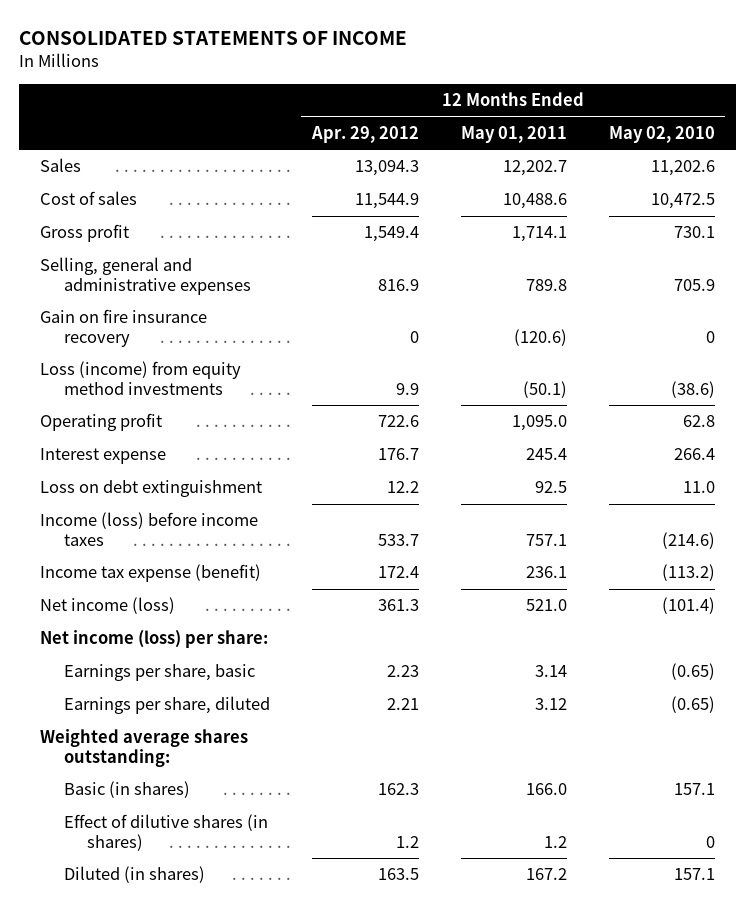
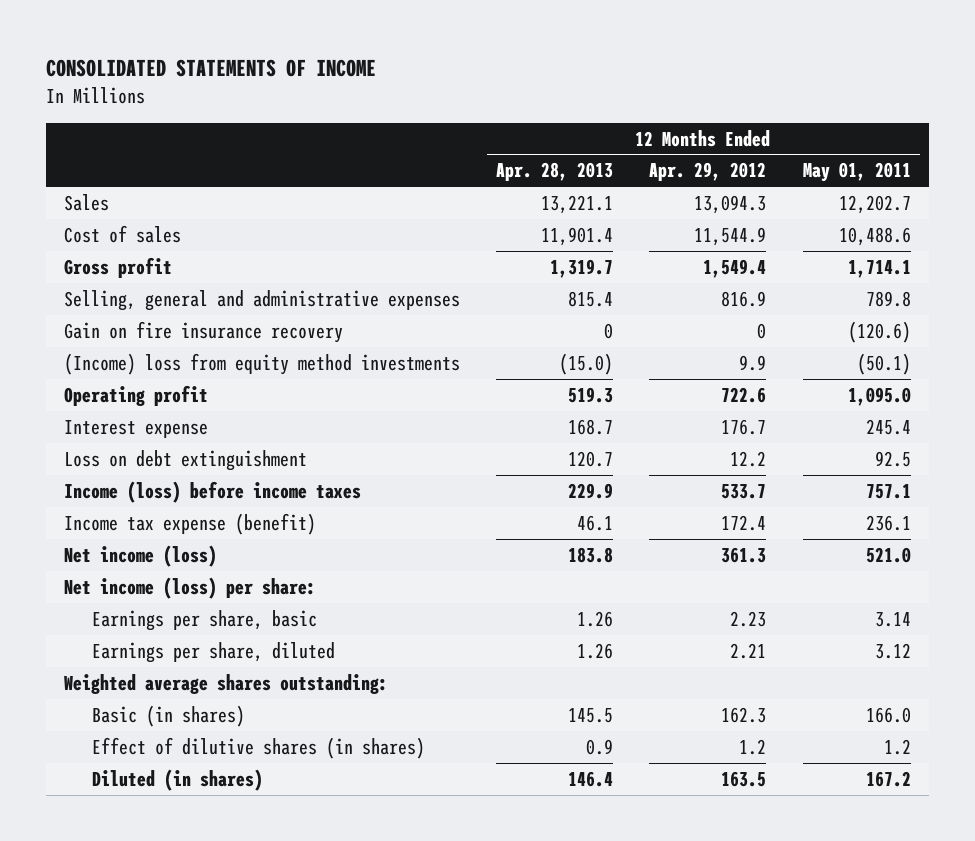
- | 12 Months Ended Apr. 29, 2012 | 12 Months Ended May 01, 2011 | 12 Months Ended May 02, 2010
+ | 12 Months Ended Apr. 28, 2013 | 12 Months Ended Apr. 29, 2012 | 12 Months Ended May 01, 2011
- Loss (income) from equity method investments | 9.9 | (50.1) | (38.6)
+ (Income) loss from equity method investments | (15.0) | 9.9 | (50.1)

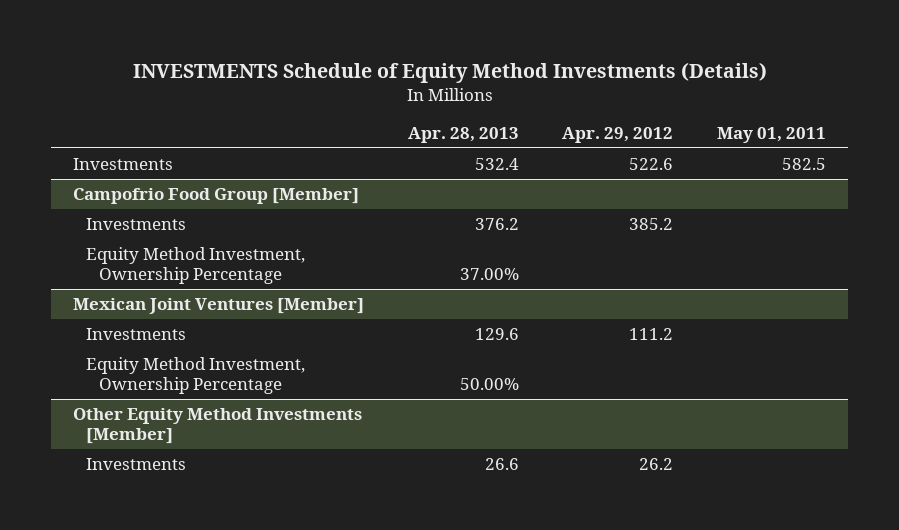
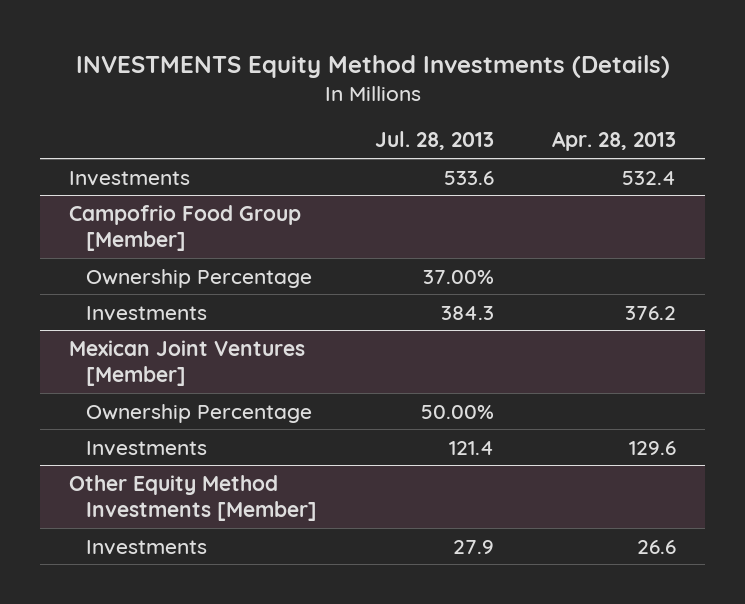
- INVESTMENTS Schedule of Equity Method Investments (Details)
+ INVESTMENTS Equity Method Investments (Details)
- | Apr. 28, 2013 | Apr. 29, 2012 | May 01, 2011
+ | Jul. 28, 2013 | Apr. 28, 2013
@ Campofrio Food Group [Member]
+ Ownership Percentage | 37.00% |
- Equity Method Investment, Ownership Percentage | 37.00% | |
@ Mexican Joint Ventures [Member]
+ Ownership Percentage | 50.00% |
- Equity Method Investment, Ownership Percentage | 50.00% | |

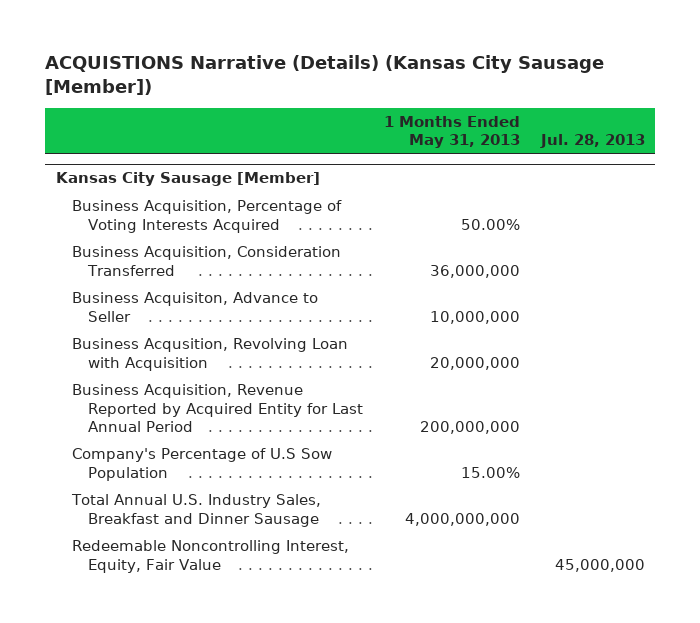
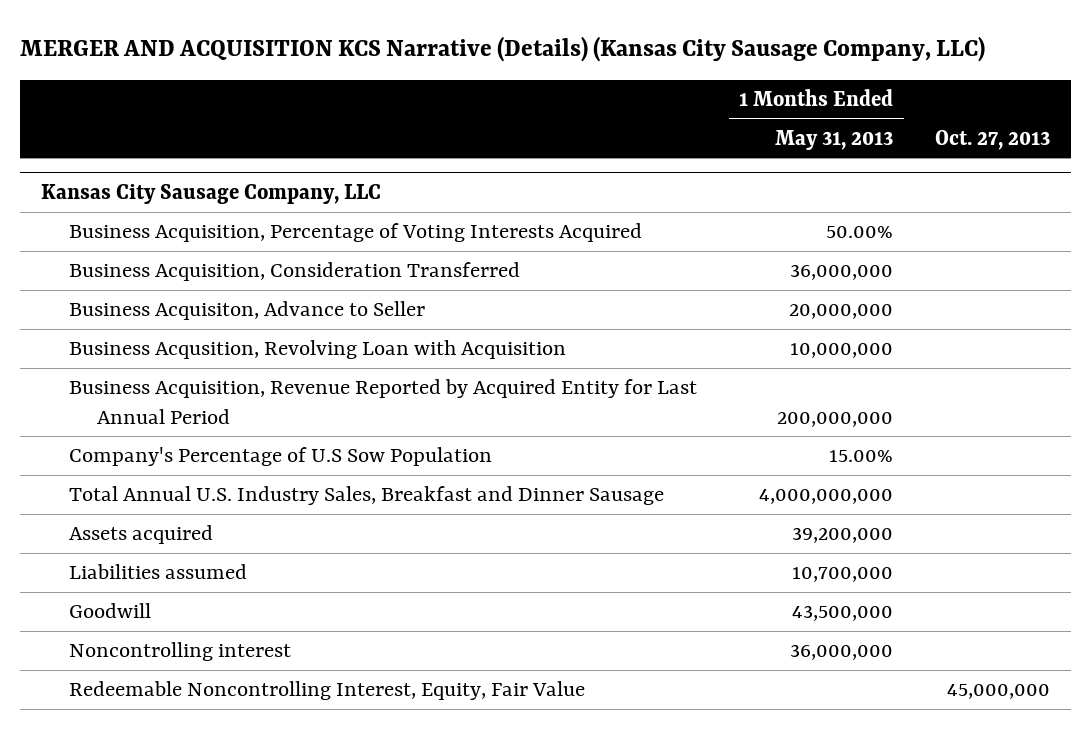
- ACQUISTIONS Narrative (Details) (Kansas City Sausage [Member])
+ MERGER AND ACQUISITION KCS Narrative (Details) (Kansas City Sausage Company, LLC)
- | 1 Months Ended May 31, 2013 | Jul. 28, 2013
+ | 1 Months Ended May 31, 2013 | Oct. 27, 2013
- Kansas City Sausage [Member]
+ Kansas City Sausage Company, LLC
- Business Acquisiton, Advance to Seller | 10,000,000 |
- Business Acqusition, Revolving Loan with Acquisition | 20,000,000 |
+ Business Acquisiton, Advance to Seller | 20,000,000 |
+ Business Acqusition, Revolving Loan with Acquisition | 10,000,000 |
+ Assets acquired | 39,200,000 |
+ Liabilities assumed | 10,700,000 |
+ Goodwill | 43,500,000 |
+ Noncontrolling interest | 36,000,000 |

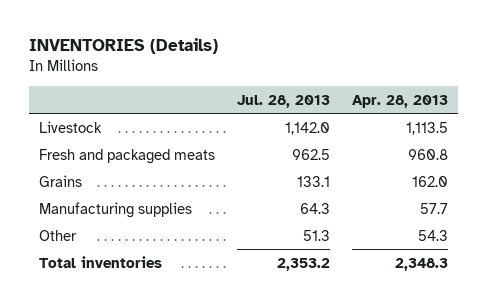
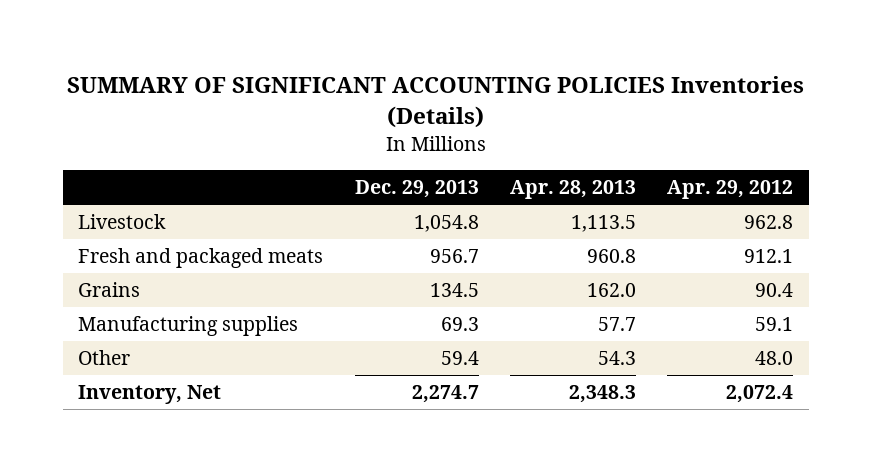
- INVENTORIES (Details)
+ SUMMARY OF SIGNIFICANT ACCOUNTING POLICIES Inventories (Details)
- | Jul. 28, 2013 | Apr. 28, 2013
+ | Dec. 29, 2013 | Apr. 28, 2013 | Apr. 29, 2012
- Total inventories | 2,353.2 | 2,348.3
+ Inventory, Net | 2,274.7 | 2,348.3 | 2,072.4

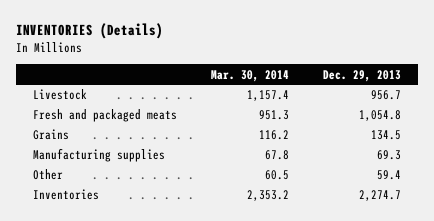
- SUMMARY OF SIGNIFICANT ACCOUNTING POLICIES Inventories (Details)
+ INVENTORIES (Details)
- | Dec. 29, 2013 | Apr. 28, 2013 | Apr. 29, 2012
+ | Mar. 30, 2014 | Dec. 29, 2013
- Livestock | 1,054.8 | 1,113.5 | 962.8
- Fresh and packaged meats | 956.7 | 960.8 | 912.1
+ Livestock | 1,157.4 | 956.7
+ Fresh and packaged meats | 951.3 | 1,054.8
- Inventory, Net | 2,274.7 | 2,348.3 | 2,072.4
+ Inventories | 2,353.2 | 2,274.7

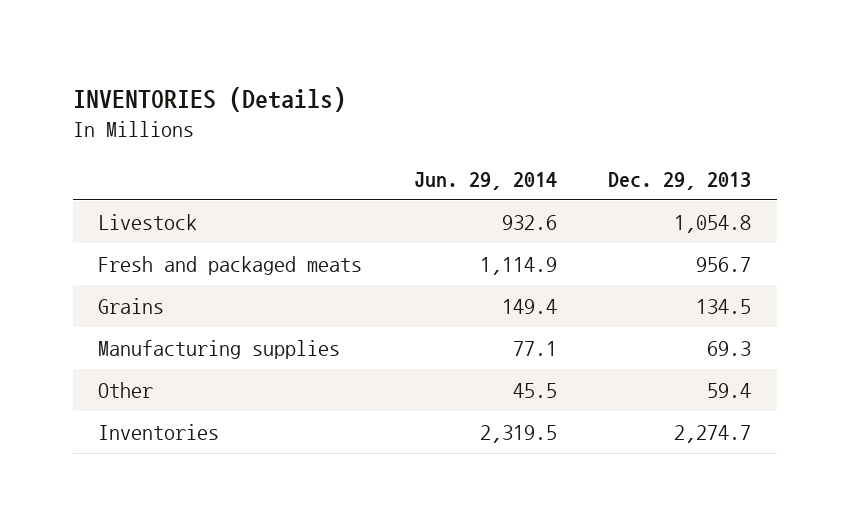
- | Mar. 30, 2014 | Dec. 29, 2013
+ | Jun. 29, 2014 | Dec. 29, 2013
- Livestock | 1,157.4 | 956.7
- Fresh and packaged meats | 951.3 | 1,054.8
+ Livestock | 932.6 | 1,054.8
+ Fresh and packaged meats | 1,114.9 | 956.7

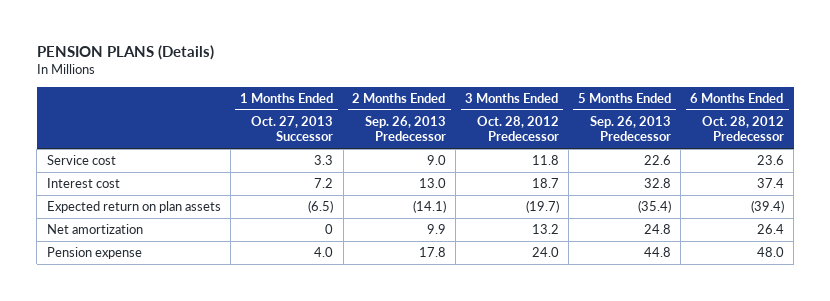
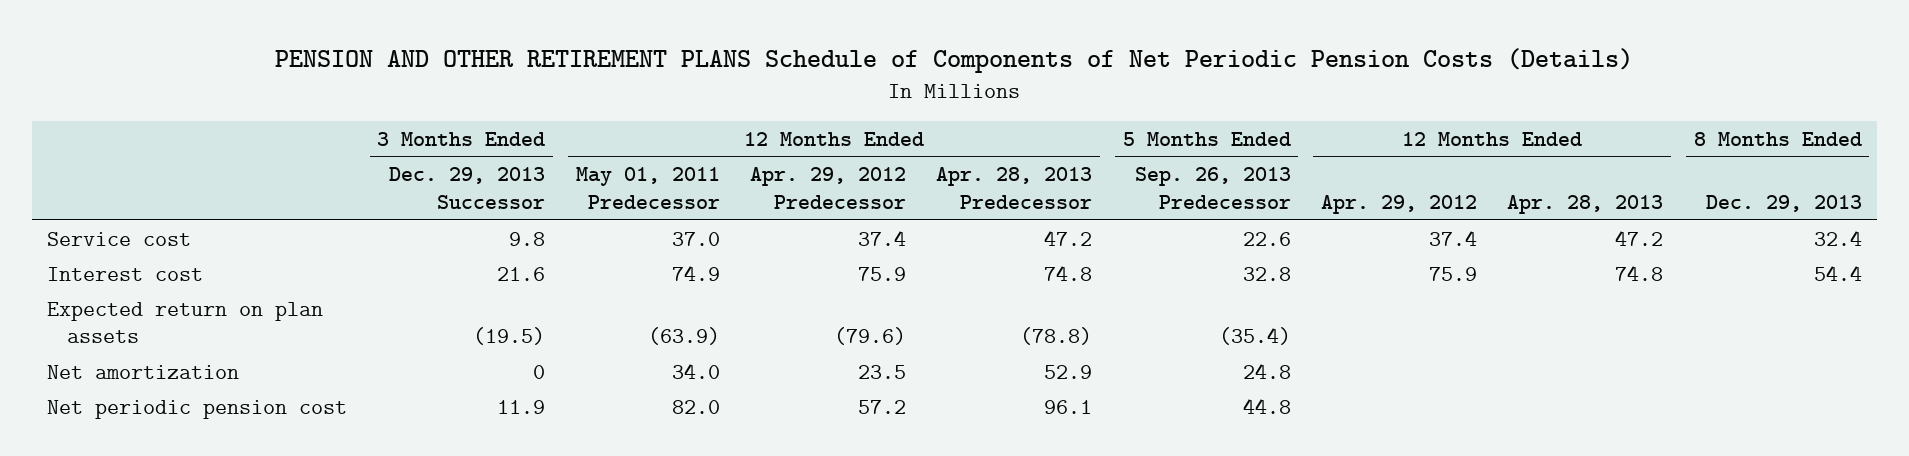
- PENSION PLANS (Details)
+ PENSION AND OTHER RETIREMENT PLANS Schedule of Components of Net Periodic Pension Costs (Details)
- | 1 Months Ended Oct. 27, 2013 Successor | 2 Months Ended Sep. 26, 2013 Predecessor | 3 Months Ended Oct. 28, 2012 Predecessor | 5 Months Ended Sep. 26, 2013 Predecessor | 6 Months Ended Oct. 28, 2012 Predecessor
+ | 3 Months Ended Dec. 29, 2013 Successor | 12 Months Ended May 01, 2011 Predecessor | 12 Months Ended Apr. 29, 2012 Predecessor | 12 Months Ended Apr. 28, 2013 Predecessor | 5 Months Ended Sep. 26, 2013 Predecessor | 12 Months Ended Apr. 29, 2012 | 12 Months Ended Apr. 28, 2013 | 8 Months Ended Dec. 29, 2013
- Pension expense | 4.0 | 17.8 | 24.0 | 44.8 | 48.0
+ Net periodic pension cost | 11.9 | 82.0 | 57.2 | 96.1 | 44.8 | | |

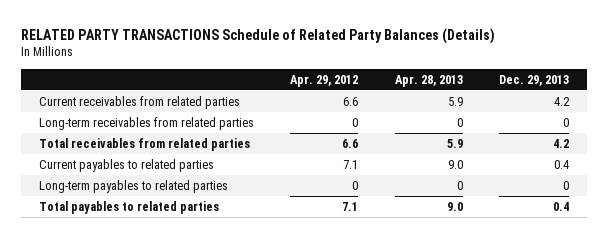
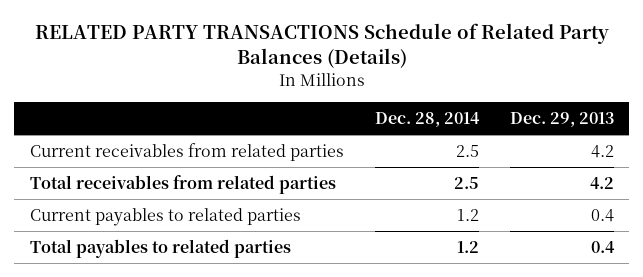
- | Apr. 29, 2012 | Apr. 28, 2013 | Dec. 29, 2013
+ | Dec. 28, 2014 | Dec. 29, 2013
- Long-term receivables from related parties | 0 | 0 | 0
- Long-term payables to related parties | 0 | 0 | 0

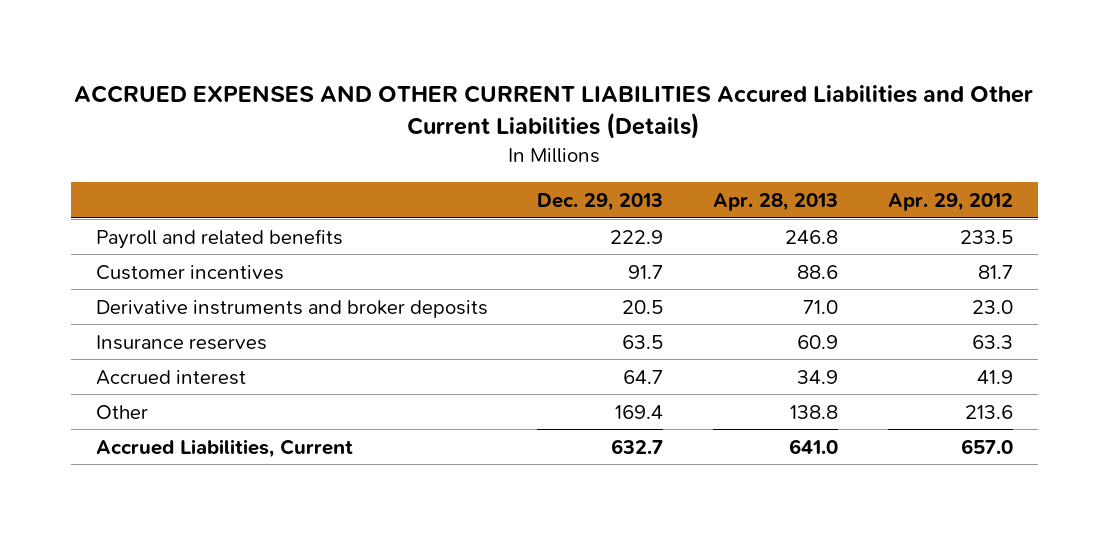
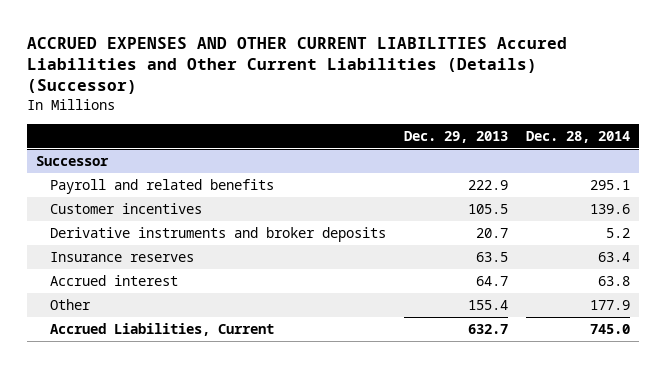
- ACCRUED EXPENSES AND OTHER CURRENT LIABILITIES Accured Liabilities and Other Current Liabilities (Details)
+ ACCRUED EXPENSES AND OTHER CURRENT LIABILITIES Accured Liabilities and Other Current Liabilities (Details) (Successor)
- | Dec. 29, 2013 | Apr. 28, 2013 | Apr. 29, 2012
+ | Dec. 29, 2013 | Dec. 28, 2014
+ Successor
- Customer incentives | 91.7 | 88.6 | 81.7
- Derivative instruments and broker deposits | 20.5 | 71.0 | 23.0
+ Customer incentives | 105.5 | 139.6
+ Derivative instruments and broker deposits | 20.7 | 5.2
- Other | 169.4 | 138.8 | 213.6
+ Other | 155.4 | 177.9

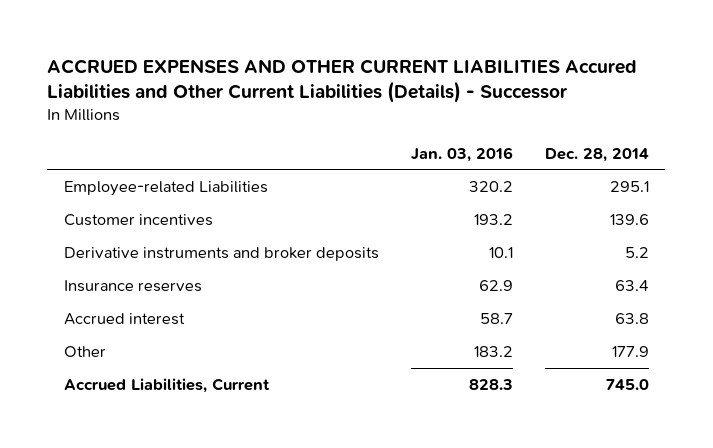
- ACCRUED EXPENSES AND OTHER CURRENT LIABILITIES Accured Liabilities and Other Current Liabilities (Details) (Successor)
+ ACCRUED EXPENSES AND OTHER CURRENT LIABILITIES Accured Liabilities and Other Current Liabilities (Details) - Successor
- | Dec. 29, 2013 | Dec. 28, 2014
+ | Jan. 03, 2016 | Dec. 28, 2014
- Successor
- Payroll and related benefits | 222.9 | 295.1
+ Employee-related Liabilities | 320.2 | 295.1

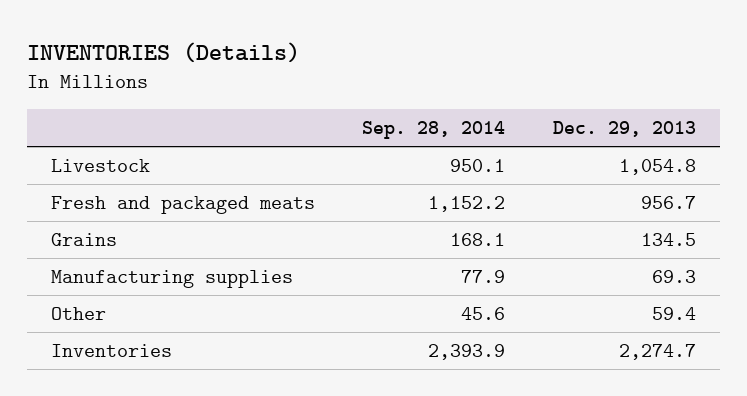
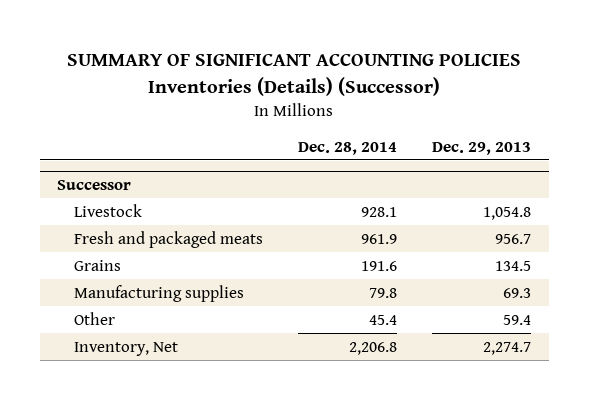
- INVENTORIES (Details)
+ SUMMARY OF SIGNIFICANT ACCOUNTING POLICIES Inventories (Details) (Successor)
- | Sep. 28, 2014 | Dec. 29, 2013
+ | Dec. 28, 2014 | Dec. 29, 2013
+ Successor
- Inventories | 2,393.9 | 2,274.7
+ Inventory, Net | 2,206.8 | 2,274.7

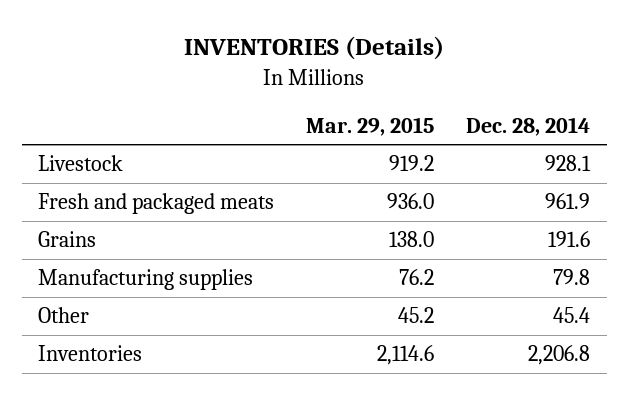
- SUMMARY OF SIGNIFICANT ACCOUNTING POLICIES Inventories (Details) (Successor)
+ INVENTORIES (Details)
- | Dec. 28, 2014 | Dec. 29, 2013
+ | Mar. 29, 2015 | Dec. 28, 2014
- Successor
- Inventory, Net | 2,206.8 | 2,274.7
+ Inventories | 2,114.6 | 2,206.8

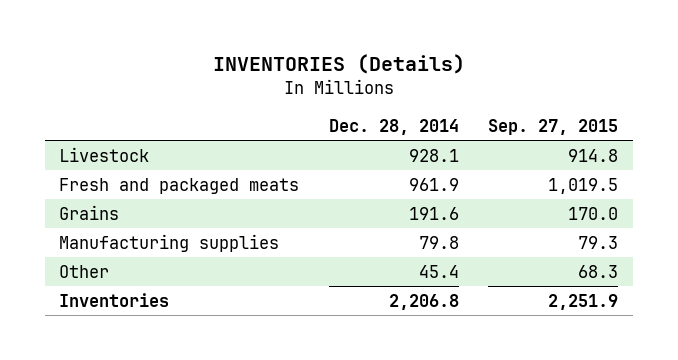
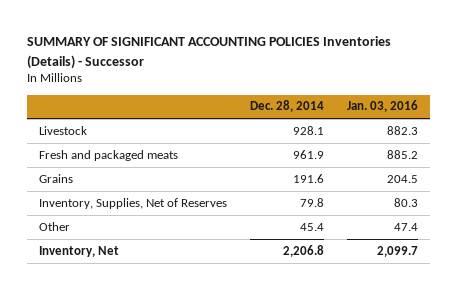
- INVENTORIES (Details)
+ SUMMARY OF SIGNIFICANT ACCOUNTING POLICIES Inventories (Details) - Successor
- | Dec. 28, 2014 | Sep. 27, 2015
+ | Dec. 28, 2014 | Jan. 03, 2016
- Manufacturing supplies | 79.8 | 79.3
+ Inventory, Supplies, Net of Reserves | 79.8 | 80.3
- Inventories | 2,206.8 | 2,251.9
+ Inventory, Net | 2,206.8 | 2,099.7

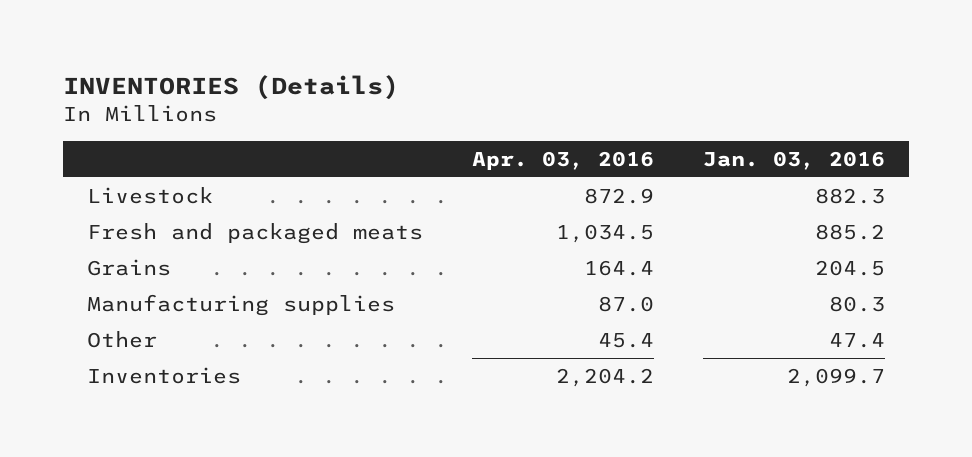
- SUMMARY OF SIGNIFICANT ACCOUNTING POLICIES Inventories (Details) - Successor
+ INVENTORIES (Details)
- | Dec. 28, 2014 | Jan. 03, 2016
+ | Apr. 03, 2016 | Jan. 03, 2016
- Inventory, Supplies, Net of Reserves | 79.8 | 80.3
+ Manufacturing supplies | 87.0 | 80.3
- Inventory, Net | 2,206.8 | 2,099.7
+ Inventories | 2,204.2 | 2,099.7

